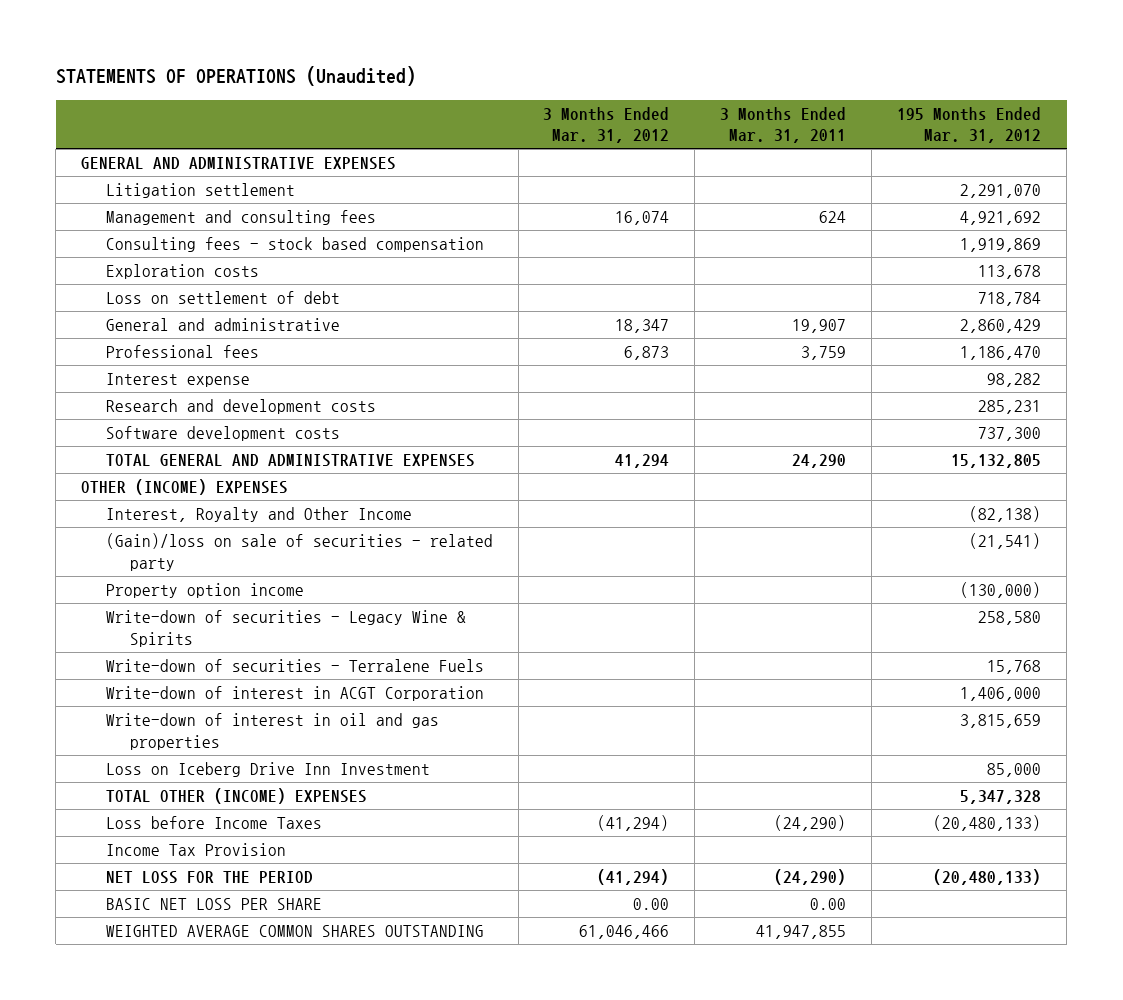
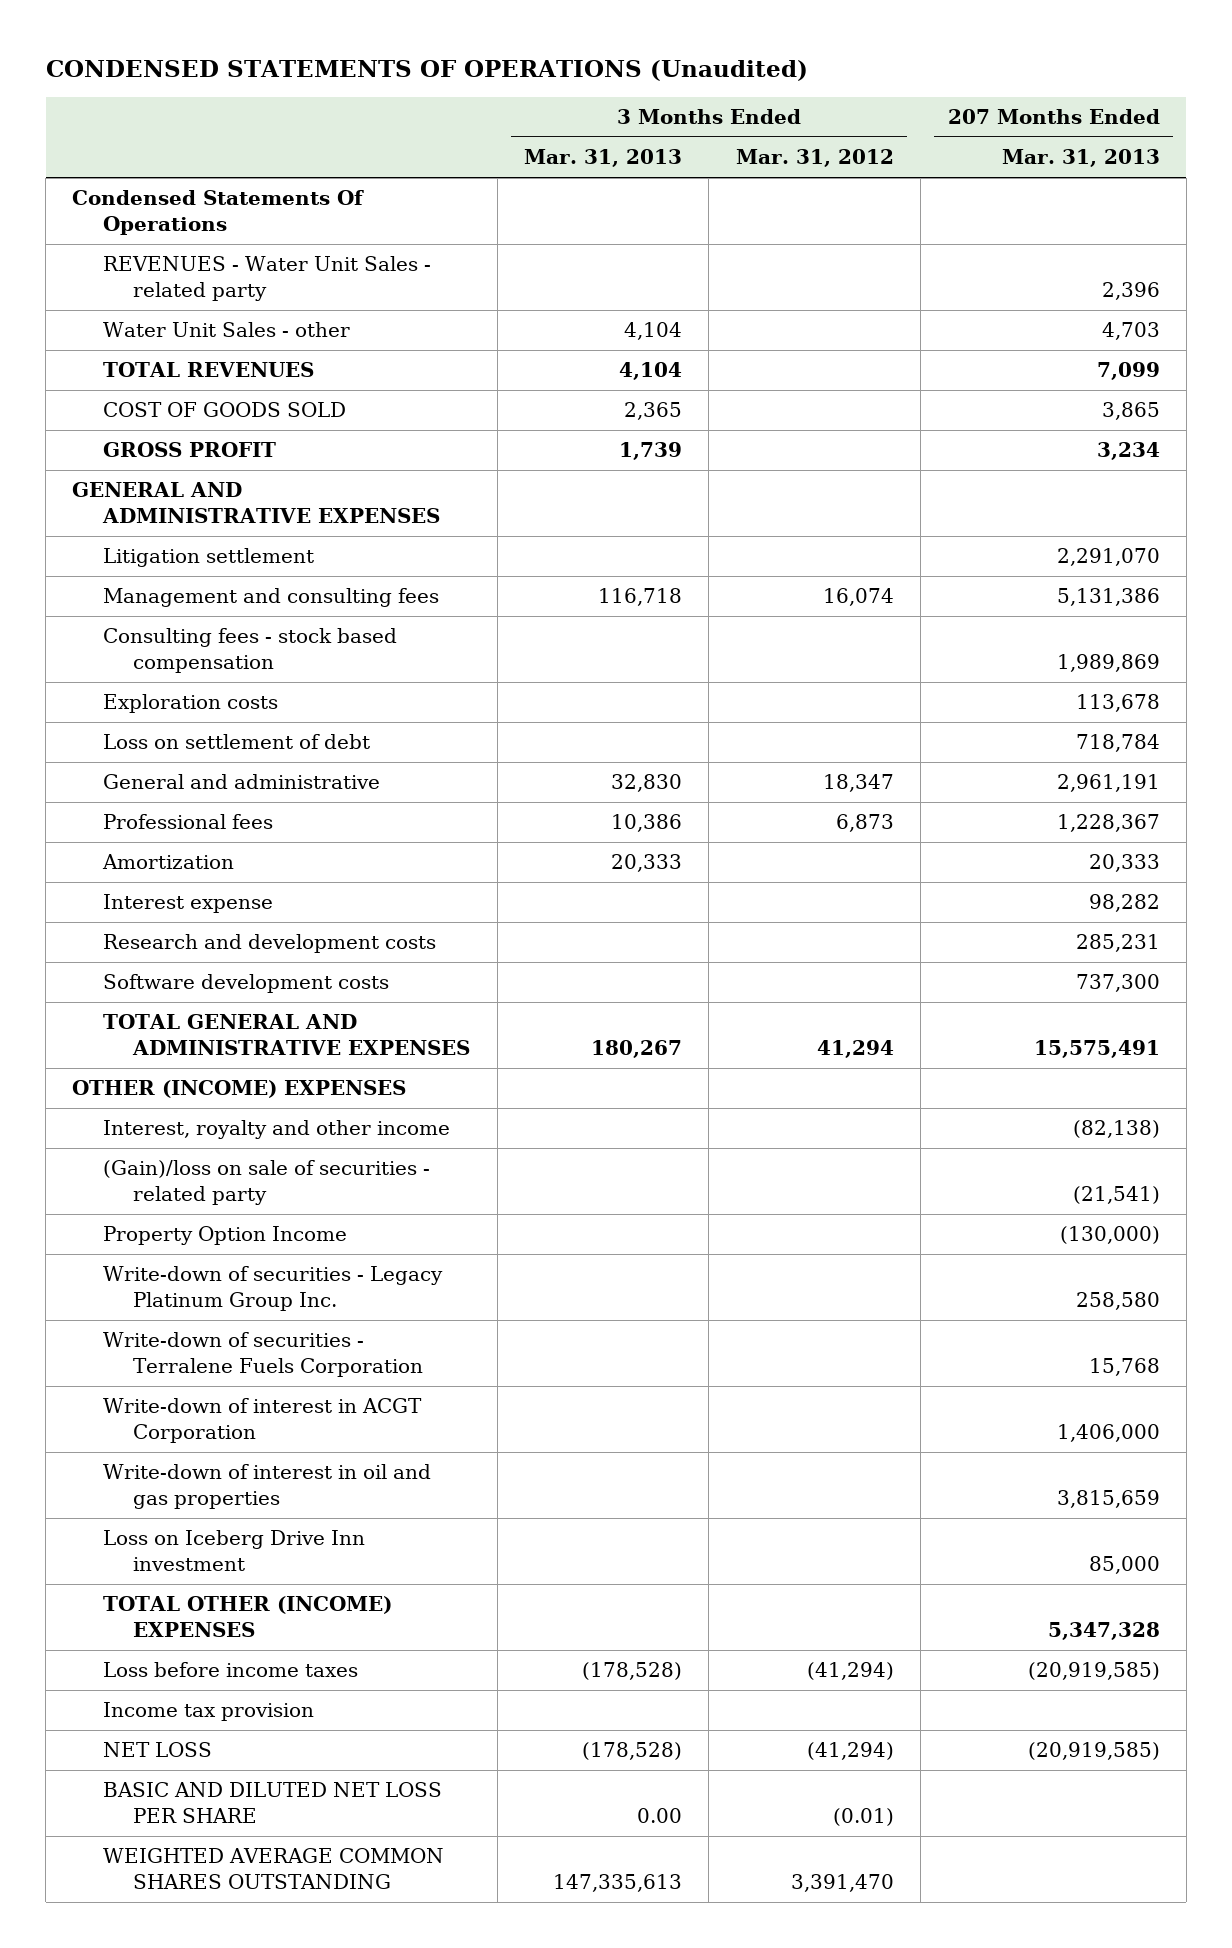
- STATEMENTS OF OPERATIONS (Unaudited)
+ CONDENSED STATEMENTS OF OPERATIONS (Unaudited)
- | 3 Months Ended Mar. 31, 2012 | 3 Months Ended Mar. 31, 2011 | 195 Months Ended Mar. 31, 2012
+ | 3 Months Ended Mar. 31, 2013 | 3 Months Ended Mar. 31, 2012 | 207 Months Ended Mar. 31, 2013
+ Condensed Statements Of Operations
+ REVENUES - Water Unit Sales - related party | | | 2,396
+ Water Unit Sales - other | 4,104 | | 4,703
+ TOTAL REVENUES | 4,104 | | 7,099
+ COST OF GOODS SOLD | 2,365 | | 3,865
+ GROSS PROFIT | 1,739 | | 3,234
+ Amortization | 20,333 | | 20,333
- Interest, Royalty and Other Income | | | (82,138)
+ Interest, royalty and other income | | | (82,138)
- Property option income | | | (130,000)
- Write-down of securities - Legacy Wine & Spirits | | | 258,580
- Write-down of securities - Terralene Fuels | | | 15,768
+ Property Option Income | | | (130,000)
+ Write-down of securities - Legacy Platinum Group Inc. | | | 258,580
+ Write-down of securities - Terralene Fuels Corporation | | | 15,768
- Loss on Iceberg Drive Inn Investment | | | 85,000
+ Loss on Iceberg Drive Inn investment | | | 85,000
- Loss before Income Taxes | (41,294) | (24,290) | (20,480,133)
- Income Tax Provision
- NET LOSS FOR THE PERIOD | (41,294) | (24,290) | (20,480,133)
- BASIC NET LOSS PER SHARE | 0.00 | 0.00 |
- WEIGHTED AVERAGE COMMON SHARES OUTSTANDING | 61,046,466 | 41,947,855 |
+ Loss before income taxes | (178,528) | (41,294) | (20,919,585)
+ Income tax provision
+ NET LOSS | (178,528) | (41,294) | (20,919,585)
+ BASIC AND DILUTED NET LOSS PER SHARE | 0.00 | (0.01) |
+ WEIGHTED AVERAGE COMMON SHARES OUTSTANDING | 147,335,613 | 3,391,470 |

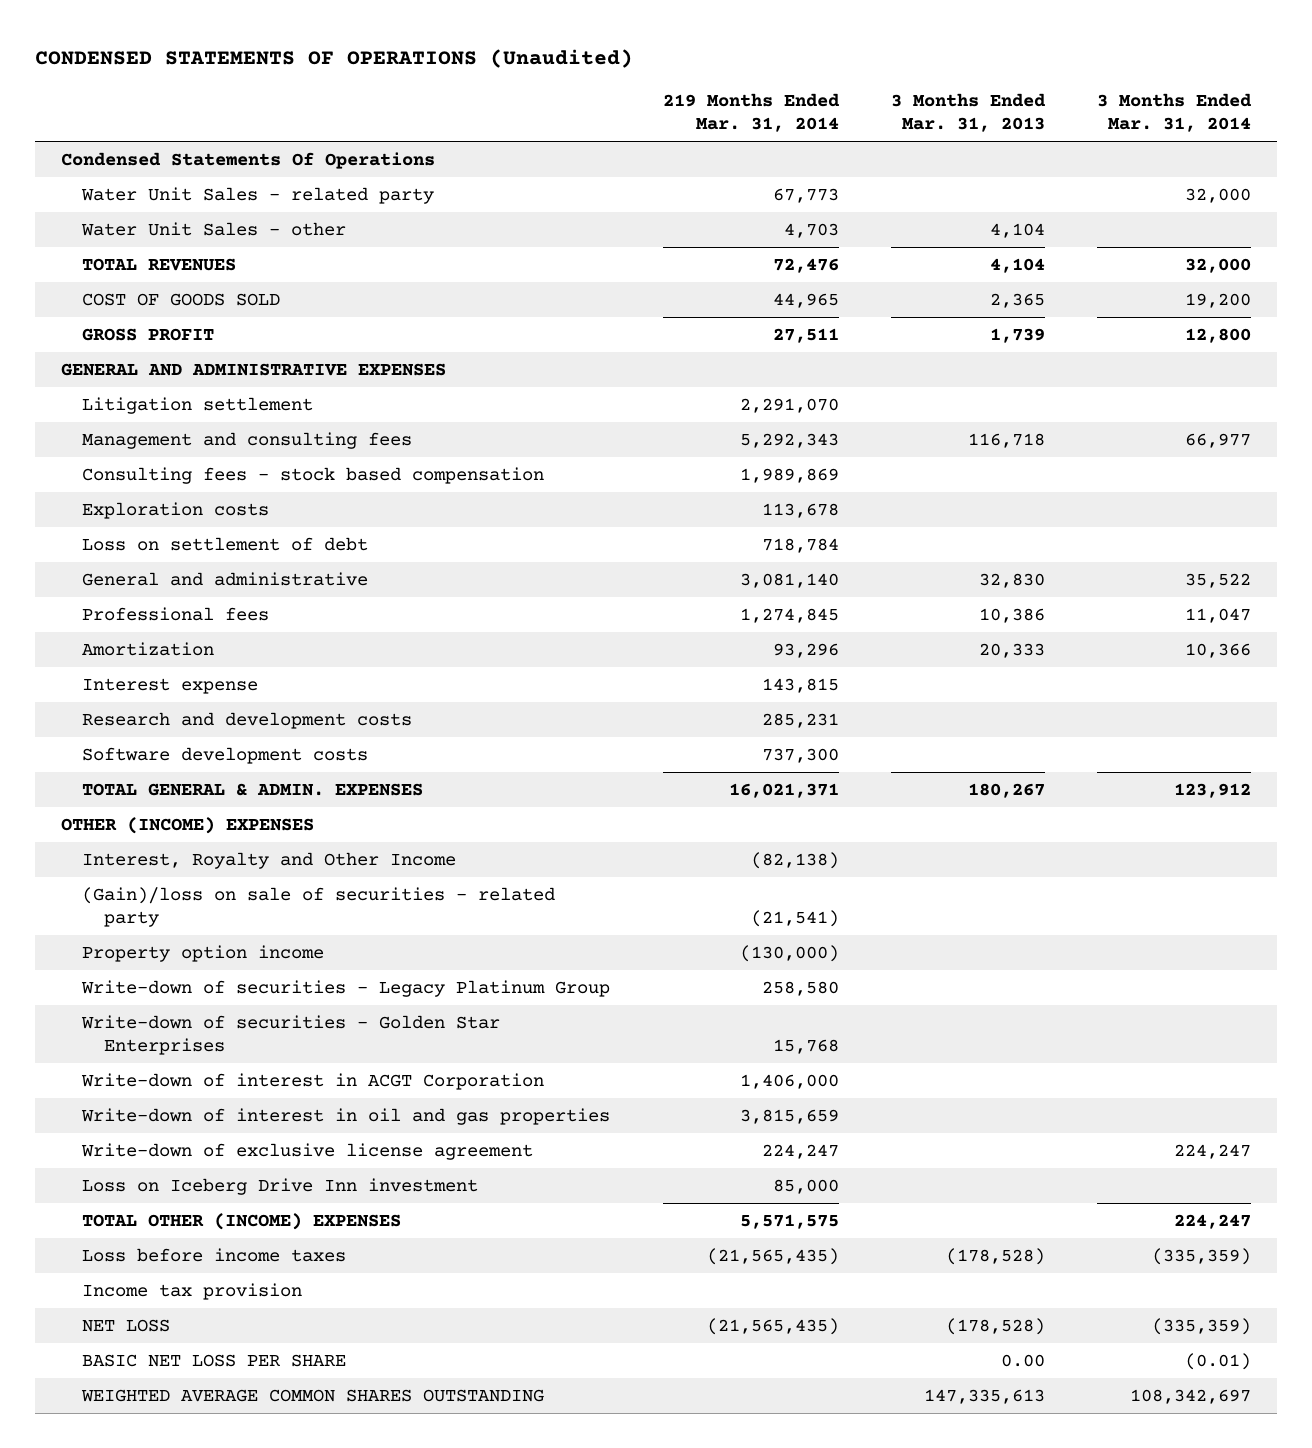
- | 3 Months Ended Mar. 31, 2013 | 3 Months Ended Mar. 31, 2012 | 207 Months Ended Mar. 31, 2013
+ | 219 Months Ended Mar. 31, 2014 | 3 Months Ended Mar. 31, 2013 | 3 Months Ended Mar. 31, 2014
- REVENUES - Water Unit Sales - related party | | | 2,396
+ Water Unit Sales - related party | 67,773 | | 32,000
- TOTAL GENERAL AND ADMINISTRATIVE EXPENSES | 180,267 | 41,294 | 15,575,491
+ TOTAL GENERAL & ADMIN. EXPENSES | 16,021,371 | 180,267 | 123,912
- Interest, royalty and other income | | | (82,138)
+ Interest, Royalty and Other Income | (82,138) | |
- Property Option Income | | | (130,000)
- Write-down of securities - Legacy Platinum Group Inc. | | | 258,580
- Write-down of securities - Terralene Fuels Corporation | | | 15,768
+ Property option income | (130,000) | |
+ Write-down of securities - Legacy Platinum Group | 258,580 | |
+ Write-down of securities - Golden Star Enterprises | 15,768 | |
+ Write-down of exclusive license agreement | 224,247 | | 224,247
- BASIC AND DILUTED NET LOSS PER SHARE | 0.00 | (0.01) |
+ BASIC NET LOSS PER SHARE | | 0.00 | (0.01)

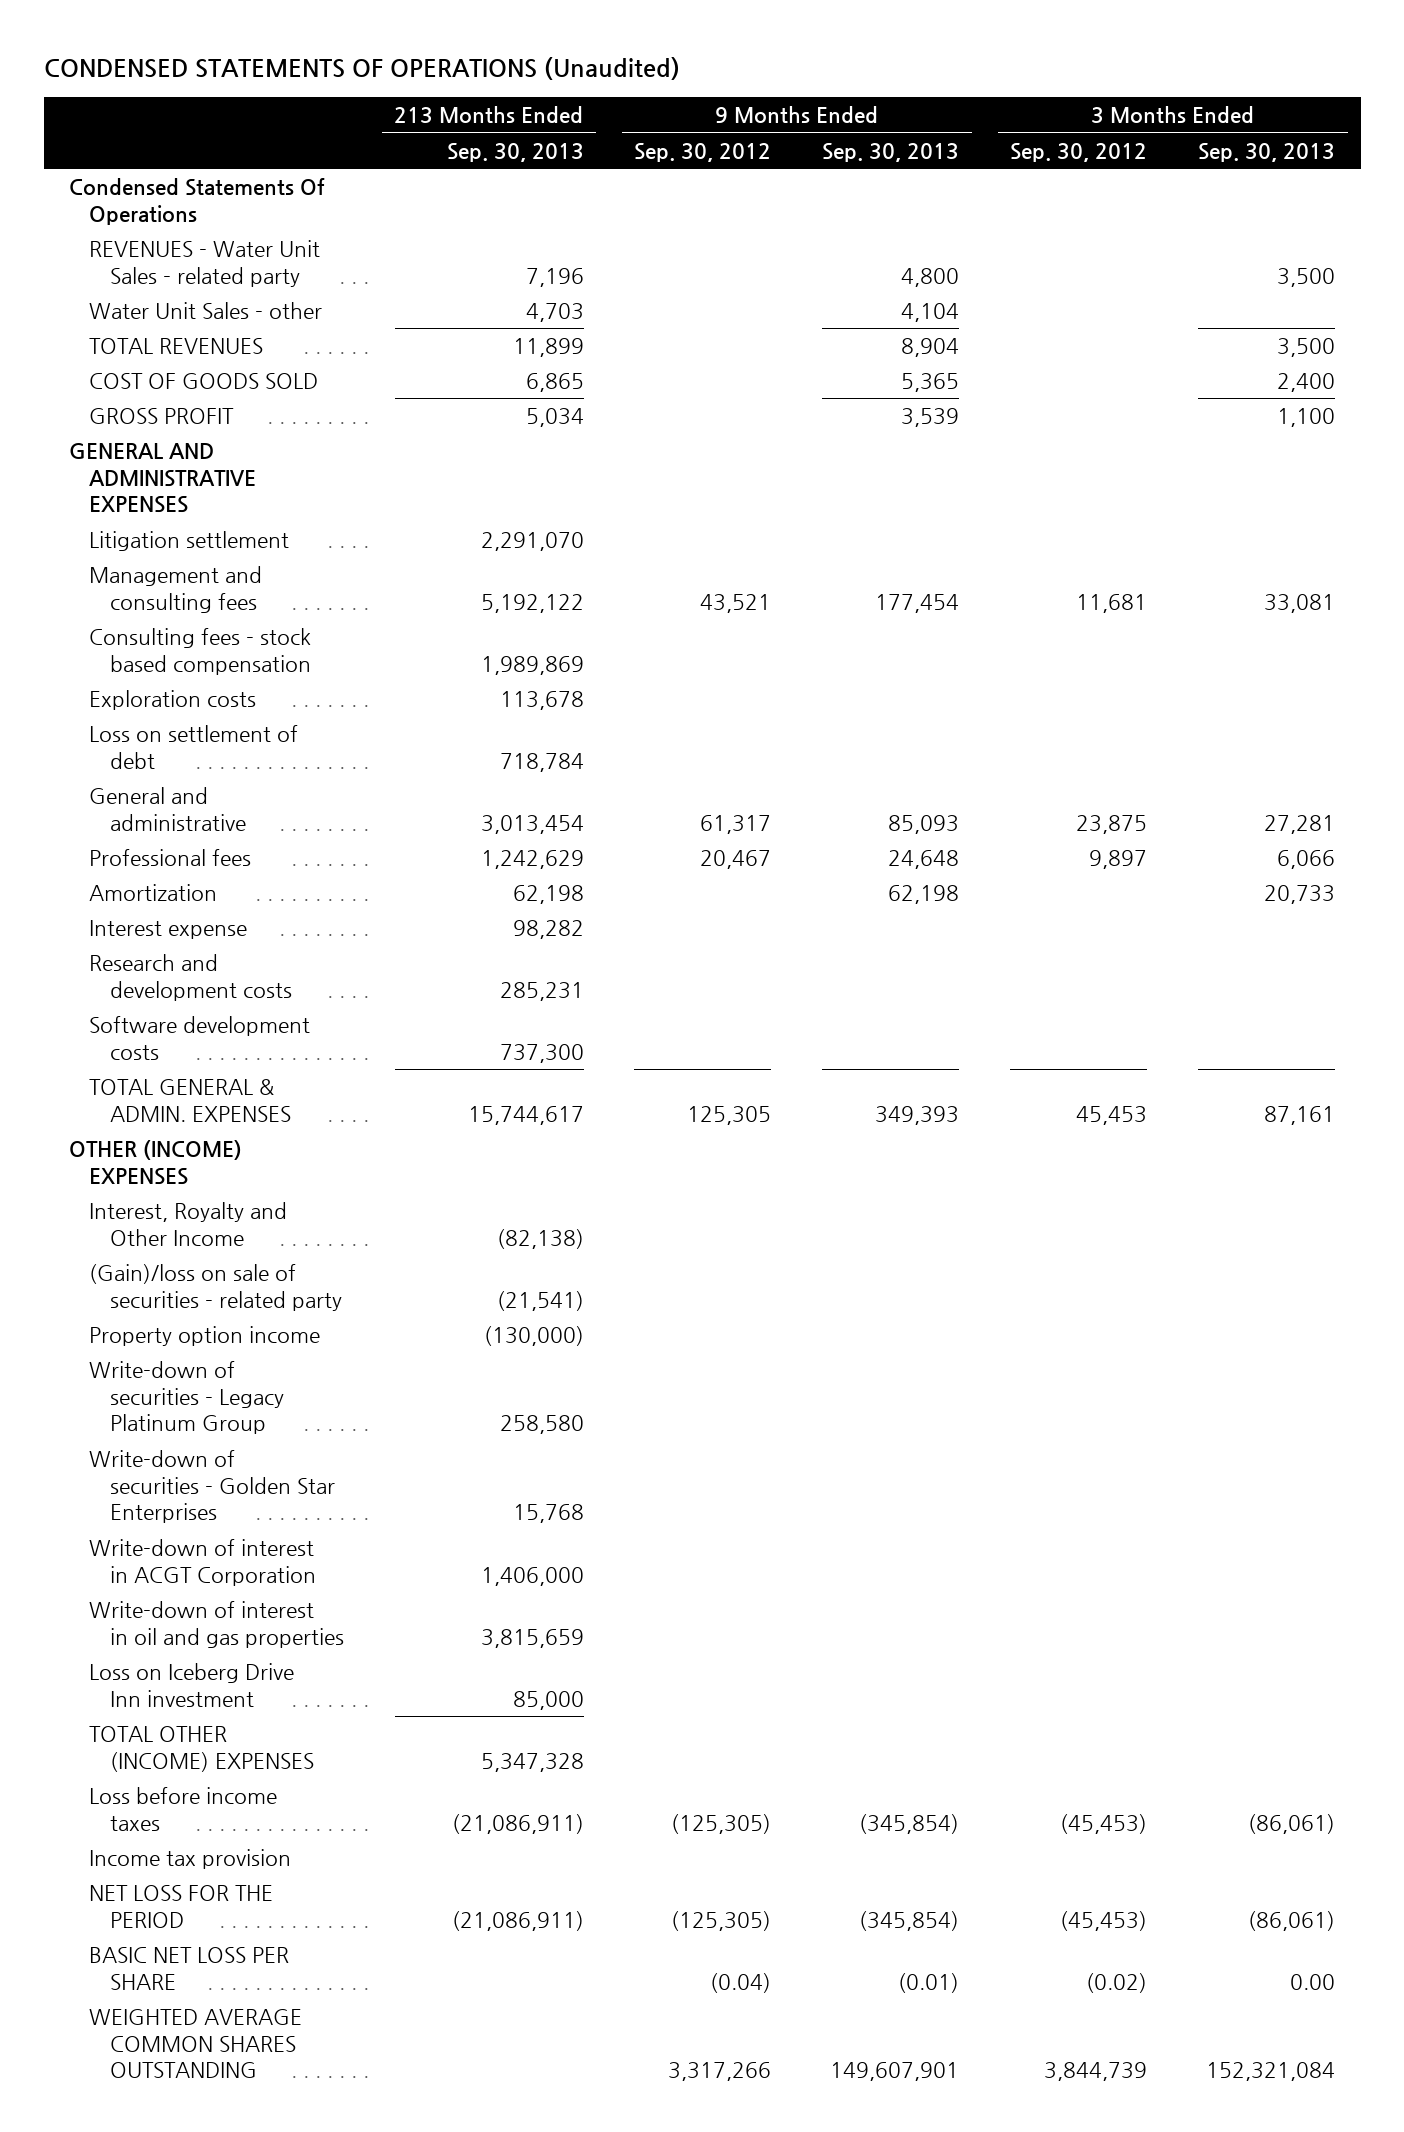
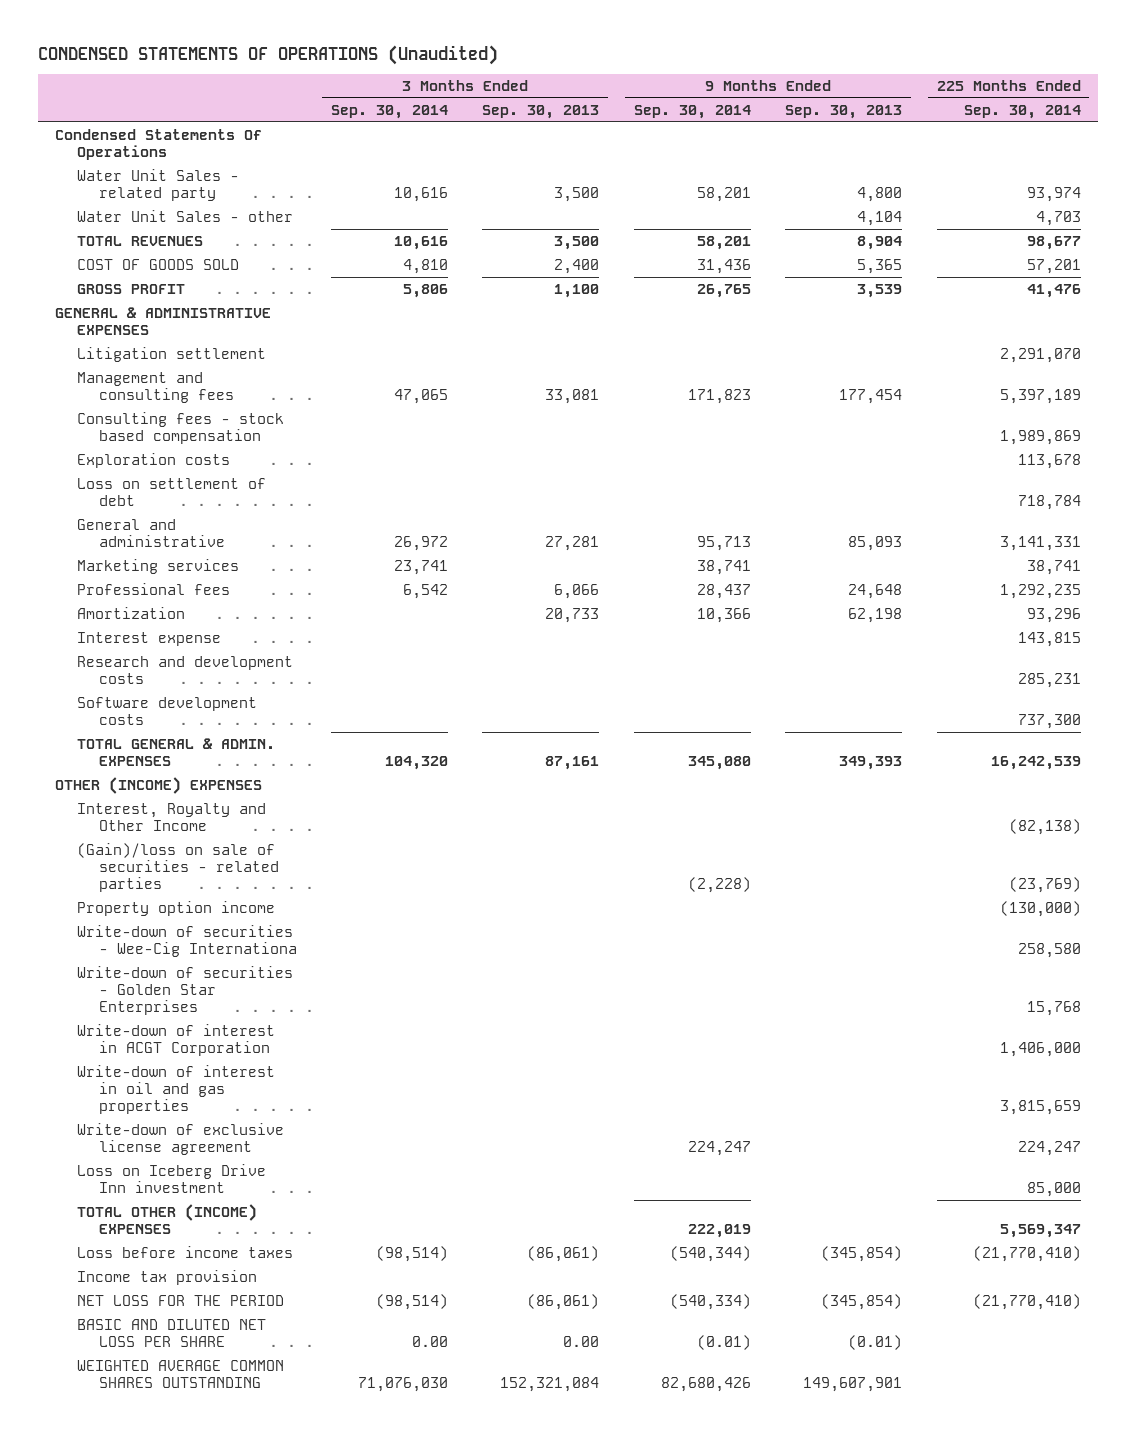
- | 213 Months Ended Sep. 30, 2013 | 9 Months Ended Sep. 30, 2012 | 9 Months Ended Sep. 30, 2013 | 3 Months Ended Sep. 30, 2012 | 3 Months Ended Sep. 30, 2013
+ | 3 Months Ended Sep. 30, 2014 | 3 Months Ended Sep. 30, 2013 | 9 Months Ended Sep. 30, 2014 | 9 Months Ended Sep. 30, 2013 | 225 Months Ended Sep. 30, 2014
- REVENUES - Water Unit Sales - related party | 7,196 | | 4,800 | | 3,500
+ Water Unit Sales - related party | 10,616 | 3,500 | 58,201 | 4,800 | 93,974
- GENERAL AND ADMINISTRATIVE EXPENSES
+ GENERAL & ADMINISTRATIVE EXPENSES
+ Marketing services | 23,741 | | 38,741 | | 38,741
- (Gain)/loss on sale of securities - related party | (21,541) | | | |
+ (Gain)/loss on sale of securities - related parties | | | (2,228) | | (23,769)
- Write-down of securities - Legacy Platinum Group | 258,580 | | | |
+ Write-down of securities - Wee-Cig Internationa | | | | | 258,580
+ Write-down of exclusive license agreement | | | 224,247 | | 224,247
- BASIC NET LOSS PER SHARE | | (0.04) | (0.01) | (0.02) | 0.00
+ BASIC AND DILUTED NET LOSS PER SHARE | 0.00 | 0.00 | (0.01) | (0.01) |

